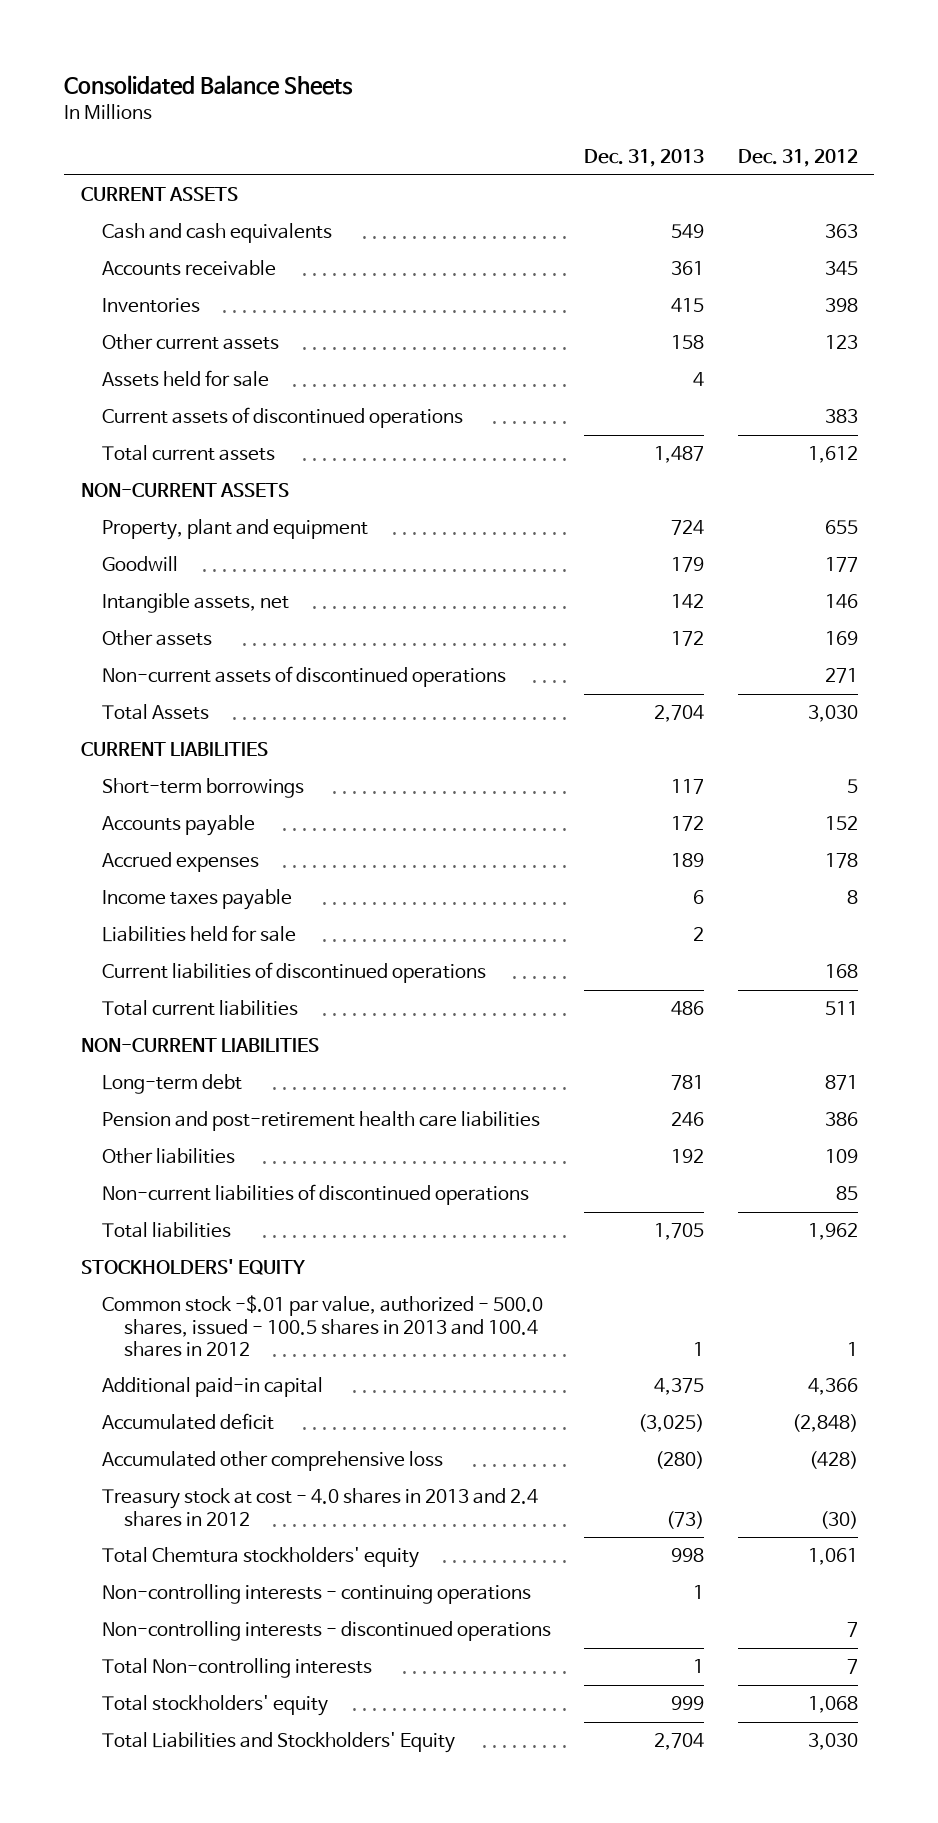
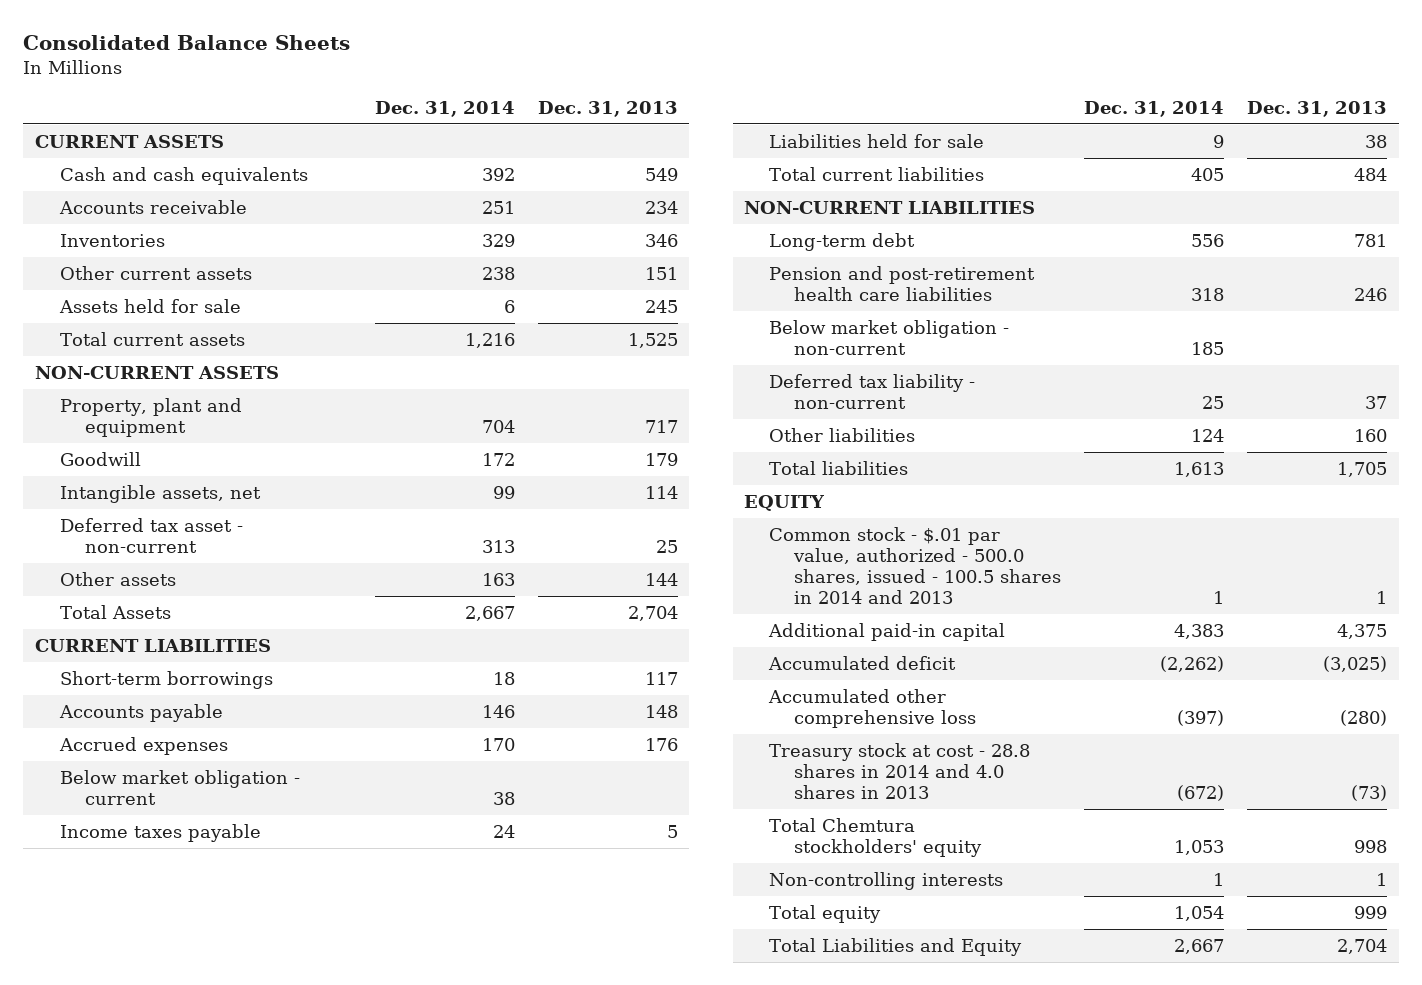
- | Dec. 31, 2013 | Dec. 31, 2012
+ | Dec. 31, 2014 | Dec. 31, 2013
- Accounts receivable | 361 | 345
- Inventories | 415 | 398
- Other current assets | 158 | 123
- Assets held for sale | 4 |
- Current assets of discontinued operations | | 383
- Total current assets | 1,487 | 1,612
+ Accounts receivable | 251 | 234
+ Inventories | 329 | 346
+ Other current assets | 238 | 151
+ Assets held for sale | 6 | 245
+ Total current assets | 1,216 | 1,525
- Property, plant and equipment | 724 | 655
+ Property, plant and equipment | 704 | 717
- Intangible assets, net | 142 | 146
- Other assets | 172 | 169
- Non-current assets of discontinued operations | | 271
+ Intangible assets, net | 99 | 114
+ Deferred tax asset - non-current | 313 | 25
+ Other assets | 163 | 144
- Accounts payable | 172 | 152
- Accrued expenses | 189 | 178
- Income taxes payable | 6 | 8
- Liabilities held for sale | 2 |
- Current liabilities of discontinued operations | | 168
- Total current liabilities | 486 | 511
+ Accounts payable | 146 | 148
+ Accrued expenses | 170 | 176
+ Below market obligation - current | 38 |
+ Income taxes payable | 24 | 5
+ Liabilities held for sale | 9 | 38
+ Total current liabilities | 405 | 484
- Other liabilities | 192 | 109
- Non-current liabilities of discontinued operations | | 85
+ Below market obligation - non-current | 185 |
+ Deferred tax liability - non-current | 25 | 37
+ Other liabilities | 124 | 160
- STOCKHOLDERS' EQUITY
- Common stock -$.01 par value, authorized - 500.0 shares, issued - 100.5 shares in 2013 and 100.4 shares in 2012 | 1 | 1
+ EQUITY
+ Common stock - $.01 par value, authorized - 500.0 shares, issued - 100.5 shares in 2014 and 2013 | 1 | 1
- Treasury stock at cost - 4.0 shares in 2013 and 2.4 shares in 2012 | (73) | (30)
+ Treasury stock at cost - 28.8 shares in 2014 and 4.0 shares in 2013 | (672) | (73)
- Non-controlling interests - continuing operations | 1 |
- Non-controlling interests - discontinued operations | | 7
- Total Non-controlling interests | 1 | 7
- Total stockholders' equity | 999 | 1,068
- Total Liabilities and Stockholders' Equity | 2,704 | 3,030
+ Non-controlling interests | 1 | 1
+ Total equity | 1,054 | 999
+ Total Liabilities and Equity | 2,667 | 2,704

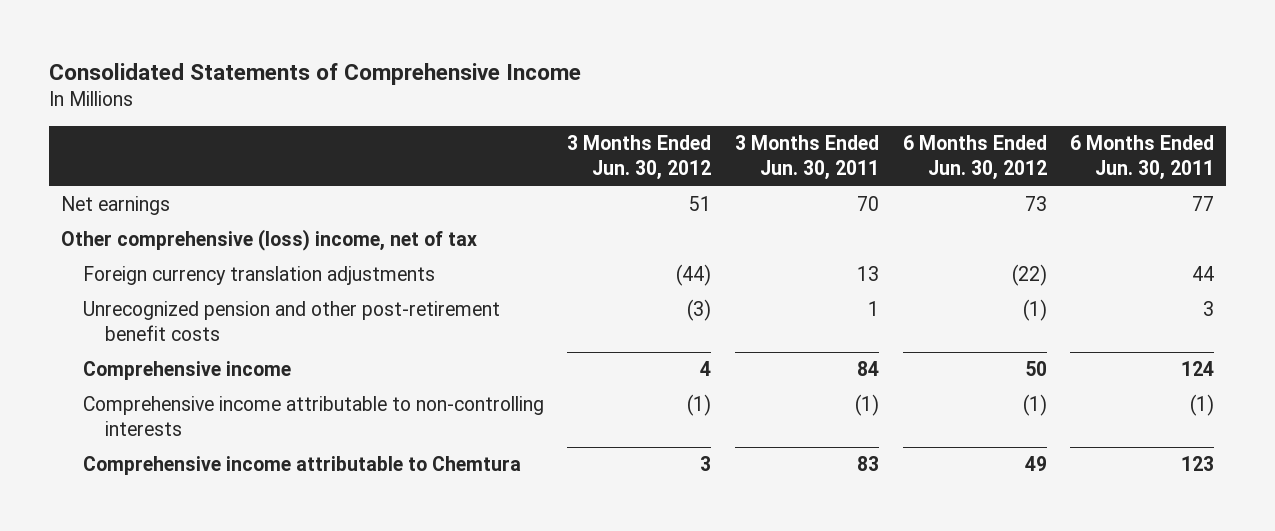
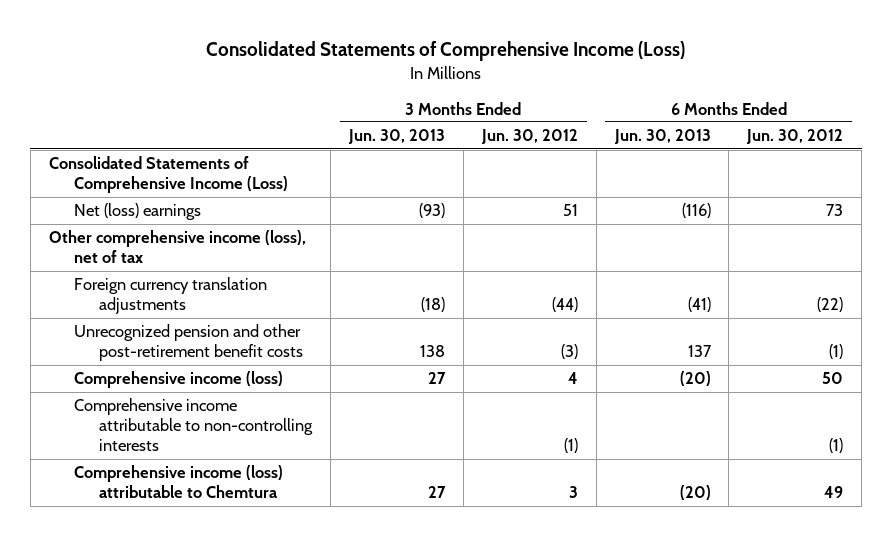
- Consolidated Statements of Comprehensive Income
+ Consolidated Statements of Comprehensive Income (Loss)
- | 3 Months Ended Jun. 30, 2012 | 3 Months Ended Jun. 30, 2011 | 6 Months Ended Jun. 30, 2012 | 6 Months Ended Jun. 30, 2011
+ | 3 Months Ended Jun. 30, 2013 | 3 Months Ended Jun. 30, 2012 | 6 Months Ended Jun. 30, 2013 | 6 Months Ended Jun. 30, 2012
- Net earnings | 51 | 70 | 73 | 77
- Other comprehensive (loss) income, net of tax
+ Consolidated Statements of Comprehensive Income (Loss)
+ Net (loss) earnings | (93) | 51 | (116) | 73
+ Other comprehensive income (loss), net of tax
- Comprehensive income | 4 | 84 | 50 | 124
+ Comprehensive income (loss) | 27 | 4 | (20) | 50
- Comprehensive income attributable to Chemtura | 3 | 83 | 49 | 123
+ Comprehensive income (loss) attributable to Chemtura | 27 | 3 | (20) | 49

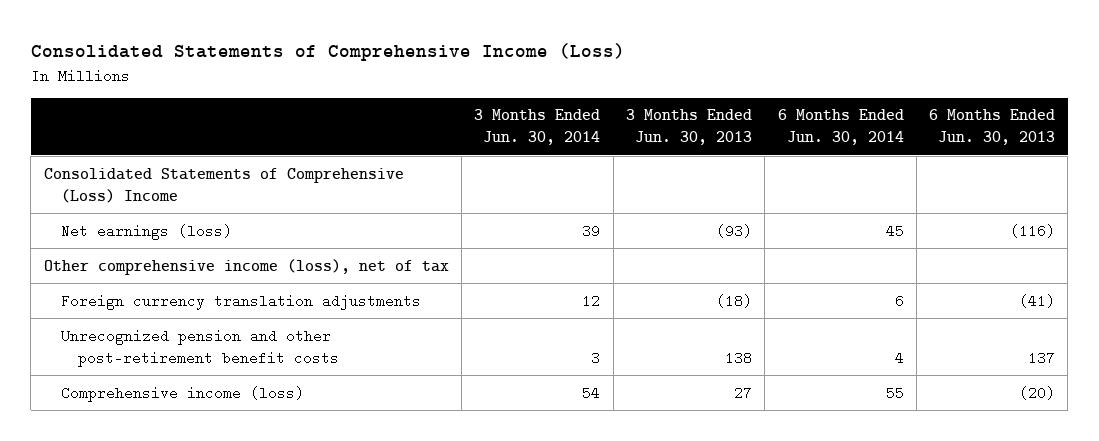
- | 3 Months Ended Jun. 30, 2013 | 3 Months Ended Jun. 30, 2012 | 6 Months Ended Jun. 30, 2013 | 6 Months Ended Jun. 30, 2012
+ | 3 Months Ended Jun. 30, 2014 | 3 Months Ended Jun. 30, 2013 | 6 Months Ended Jun. 30, 2014 | 6 Months Ended Jun. 30, 2013
- Consolidated Statements of Comprehensive Income (Loss)
- Net (loss) earnings | (93) | 51 | (116) | 73
+ Consolidated Statements of Comprehensive (Loss) Income
+ Net earnings (loss) | 39 | (93) | 45 | (116)
- Comprehensive income attributable to non-controlling interests | | (1) | | (1)
- Comprehensive income (loss) attributable to Chemtura | 27 | 3 | (20) | 49

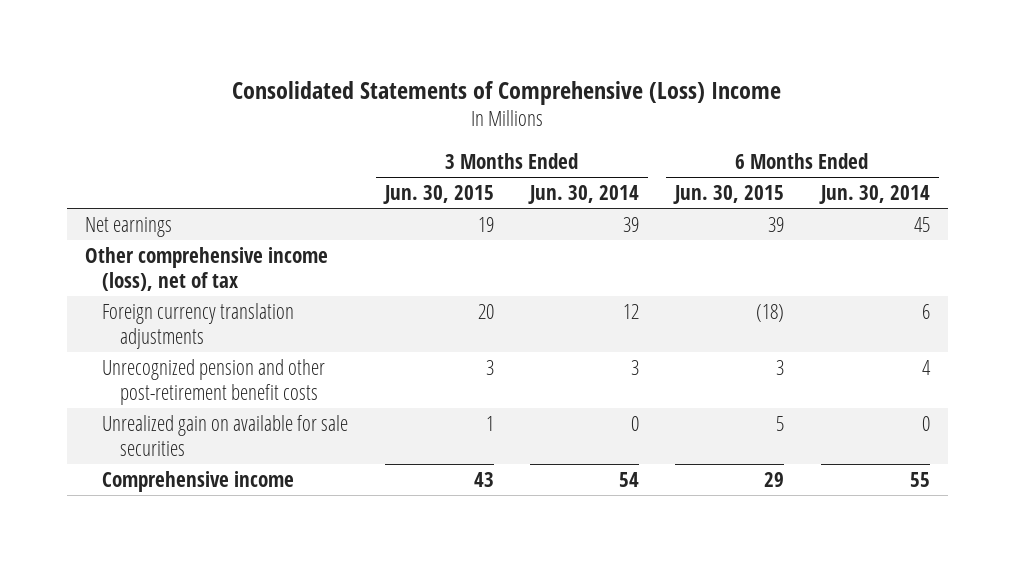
- Consolidated Statements of Comprehensive Income (Loss)
+ Consolidated Statements of Comprehensive (Loss) Income
- | 3 Months Ended Jun. 30, 2014 | 3 Months Ended Jun. 30, 2013 | 6 Months Ended Jun. 30, 2014 | 6 Months Ended Jun. 30, 2013
+ | 3 Months Ended Jun. 30, 2015 | 3 Months Ended Jun. 30, 2014 | 6 Months Ended Jun. 30, 2015 | 6 Months Ended Jun. 30, 2014
- Consolidated Statements of Comprehensive (Loss) Income
- Net earnings (loss) | 39 | (93) | 45 | (116)
+ Net earnings | 19 | 39 | 39 | 45
- Comprehensive income (loss) | 54 | 27 | 55 | (20)
+ Unrealized gain on available for sale securities | 1 | 0 | 5 | 0
+ Comprehensive income | 43 | 54 | 29 | 55

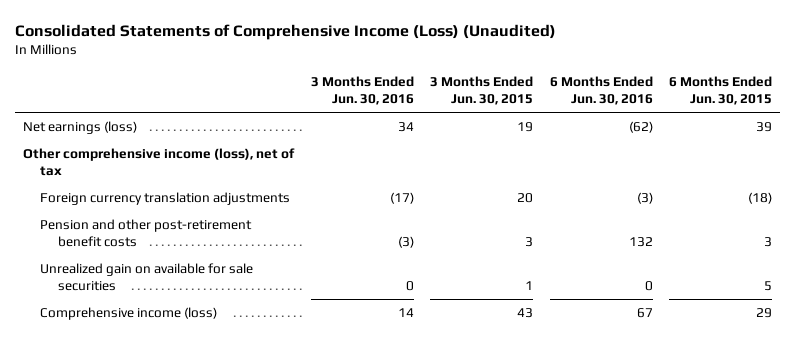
- Consolidated Statements of Comprehensive (Loss) Income
+ Consolidated Statements of Comprehensive Income (Loss) (Unaudited)
- | 3 Months Ended Jun. 30, 2015 | 3 Months Ended Jun. 30, 2014 | 6 Months Ended Jun. 30, 2015 | 6 Months Ended Jun. 30, 2014
+ | 3 Months Ended Jun. 30, 2016 | 3 Months Ended Jun. 30, 2015 | 6 Months Ended Jun. 30, 2016 | 6 Months Ended Jun. 30, 2015
- Net earnings | 19 | 39 | 39 | 45
+ Net earnings (loss) | 34 | 19 | (62) | 39
- Unrecognized pension and other post-retirement benefit costs | 3 | 3 | 3 | 4
+ Pension and other post-retirement benefit costs | (3) | 3 | 132 | 3
- Comprehensive income | 43 | 54 | 29 | 55
+ Comprehensive income (loss) | 14 | 43 | 67 | 29

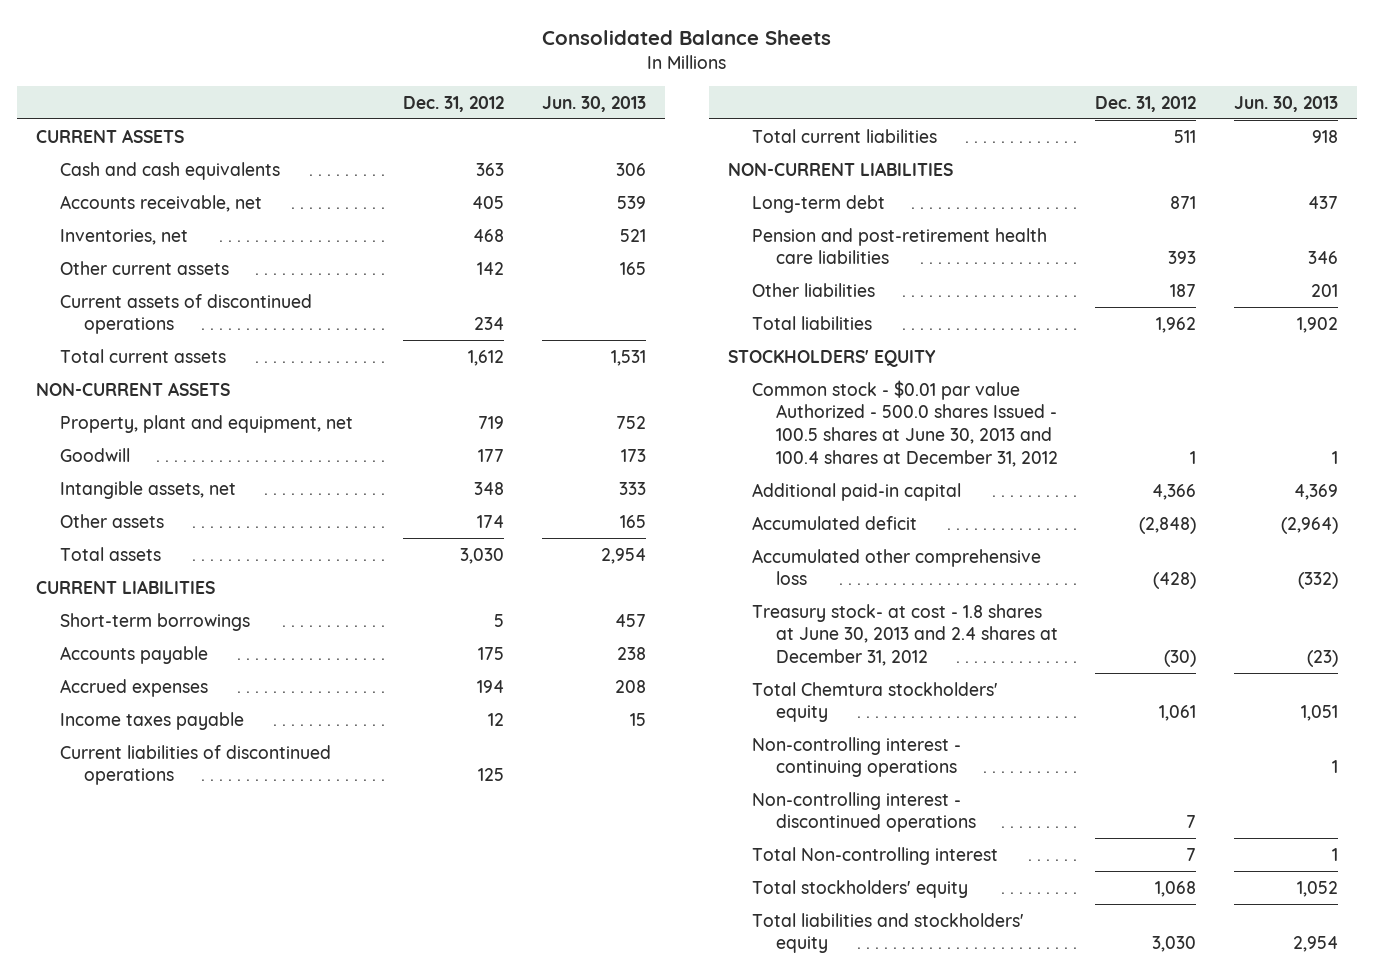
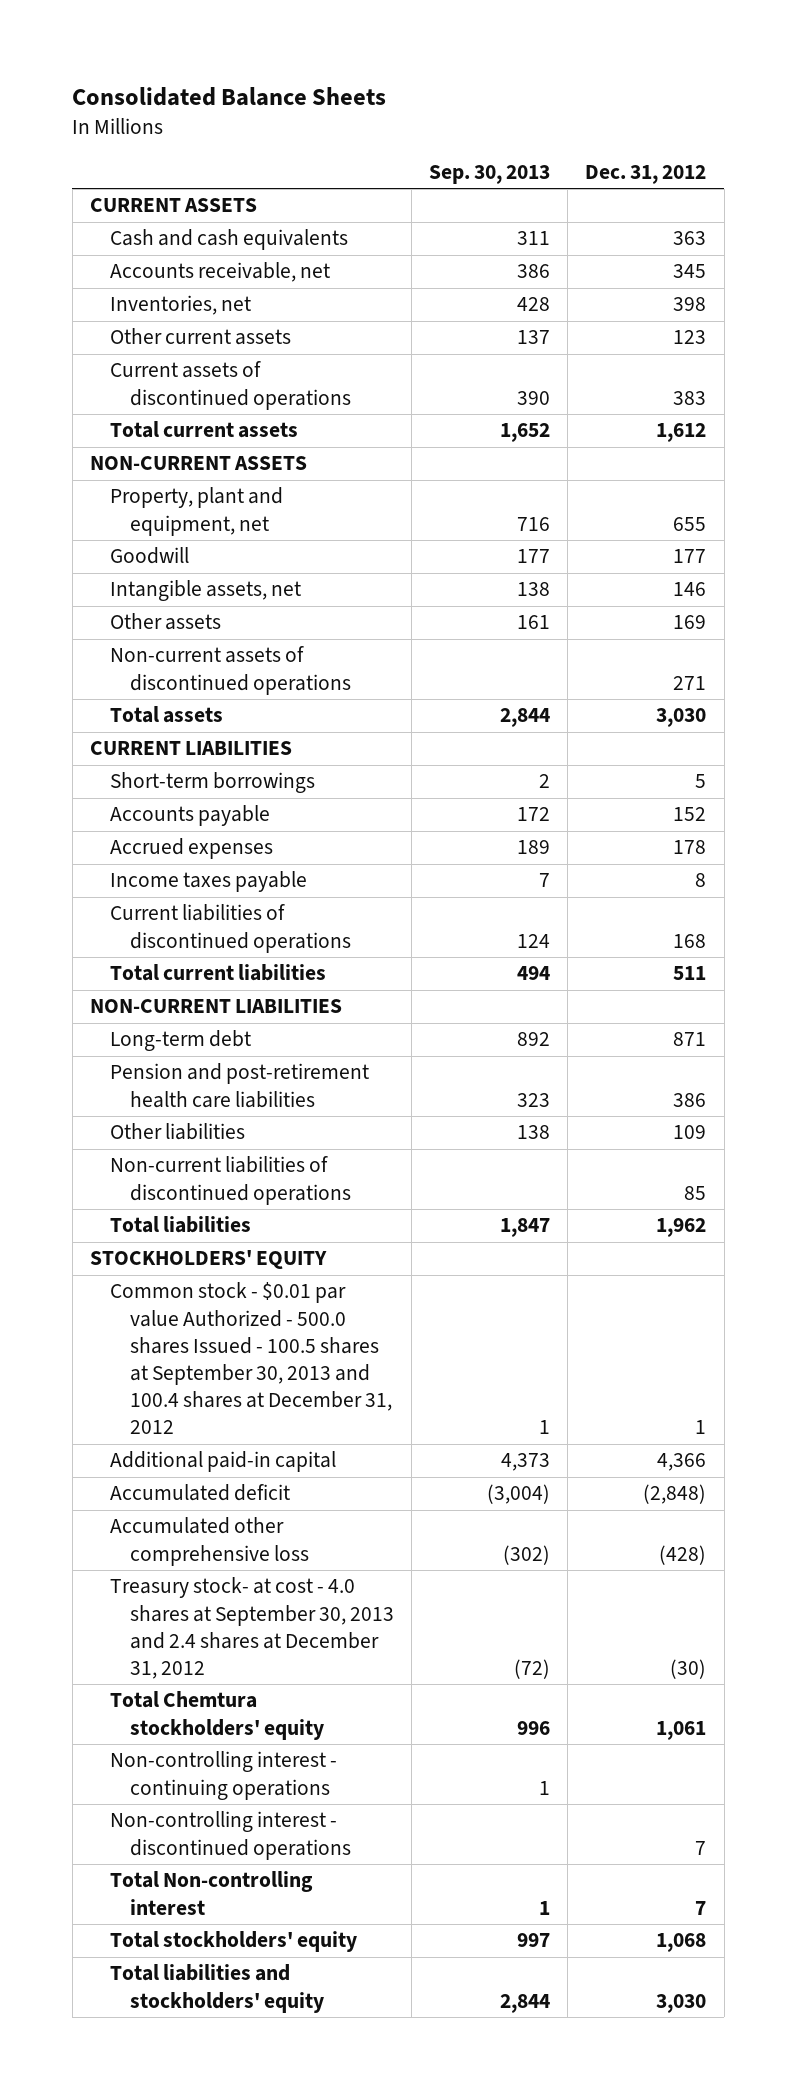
- | Dec. 31, 2012 | Jun. 30, 2013
+ | Sep. 30, 2013 | Dec. 31, 2012
- Accounts receivable, net | 405 | 539
- Inventories, net | 468 | 521
- Other current assets | 142 | 165
- Current assets of discontinued operations | 234 |
+ Accounts receivable, net | 386 | 345
+ Inventories, net | 428 | 398
+ Other current assets | 137 | 123
+ Current assets of discontinued operations | 390 | 383
- Property, plant and equipment, net | 719 | 752
+ Property, plant and equipment, net | 716 | 655
- Intangible assets, net | 348 | 333
- Other assets | 174 | 165
+ Intangible assets, net | 138 | 146
+ Other assets | 161 | 169
+ Non-current assets of discontinued operations | | 271
- Accounts payable | 175 | 238
- Accrued expenses | 194 | 208
- Income taxes payable | 12 | 15
- Current liabilities of discontinued operations | 125 |
+ Accounts payable | 172 | 152
+ Accrued expenses | 189 | 178
+ Income taxes payable | 7 | 8
+ Current liabilities of discontinued operations | 124 | 168
- Pension and post-retirement health care liabilities | 393 | 346
- Other liabilities | 187 | 201
+ Pension and post-retirement health care liabilities | 323 | 386
+ Other liabilities | 138 | 109
+ Non-current liabilities of discontinued operations | | 85
- Common stock - $0.01 par value Authorized - 500.0 shares Issued - 100.5 shares at June 30, 2013 and 100.4 shares at December 31, 2012 | 1 | 1
+ Common stock - $0.01 par value Authorized - 500.0 shares Issued - 100.5 shares at September 30, 2013 and 100.4 shares at December 31, 2012 | 1 | 1
- Treasury stock- at cost - 1.8 shares at June 30, 2013 and 2.4 shares at December 31, 2012 | (30) | (23)
+ Treasury stock- at cost - 4.0 shares at September 30, 2013 and 2.4 shares at December 31, 2012 | (72) | (30)

